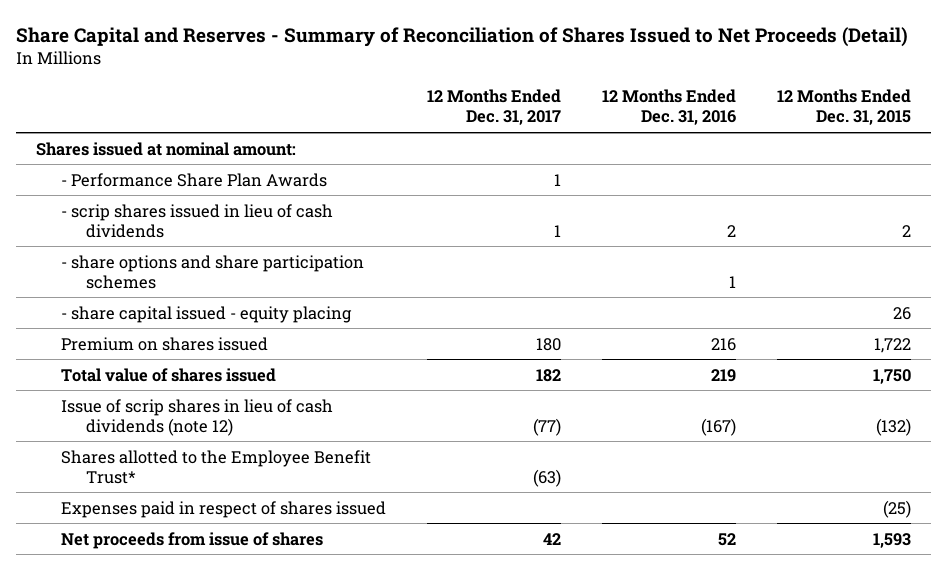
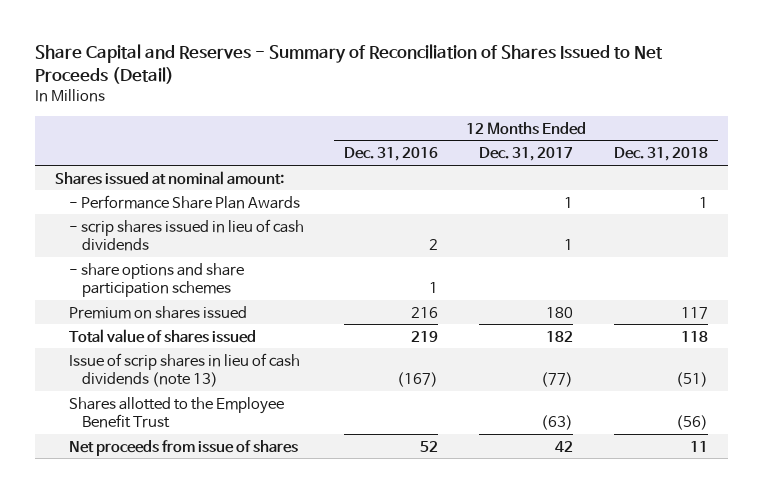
- | 12 Months Ended Dec. 31, 2017 | 12 Months Ended Dec. 31, 2016 | 12 Months Ended Dec. 31, 2015
+ | 12 Months Ended Dec. 31, 2016 | 12 Months Ended Dec. 31, 2017 | 12 Months Ended Dec. 31, 2018
- - share capital issued - equity placing | | | 26
- Issue of scrip shares in lieu of cash dividends (note 12) | (77) | (167) | (132)
- Shares allotted to the Employee Benefit Trust* | (63) | |
- Expenses paid in respect of shares issued | | | (25)
+ Issue of scrip shares in lieu of cash dividends (note 13) | (167) | (77) | (51)
+ Shares allotted to the Employee Benefit Trust | | (63) | (56)

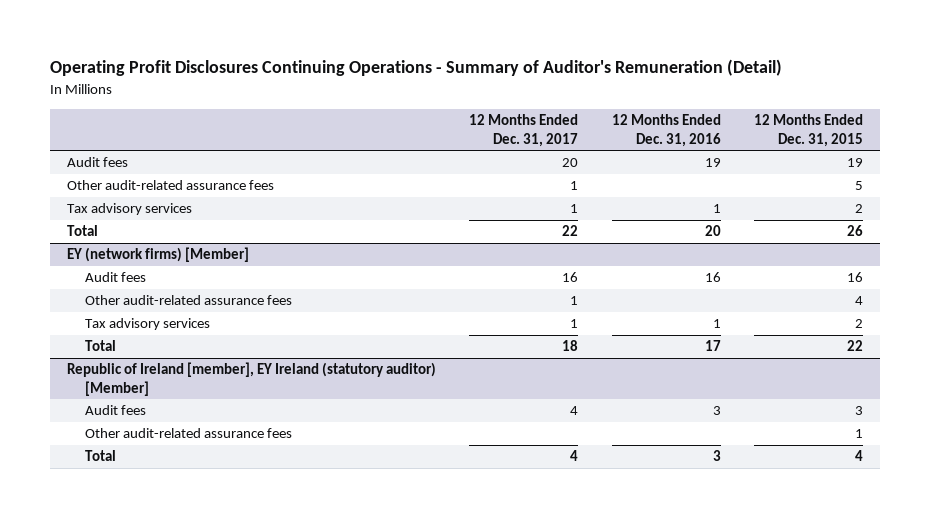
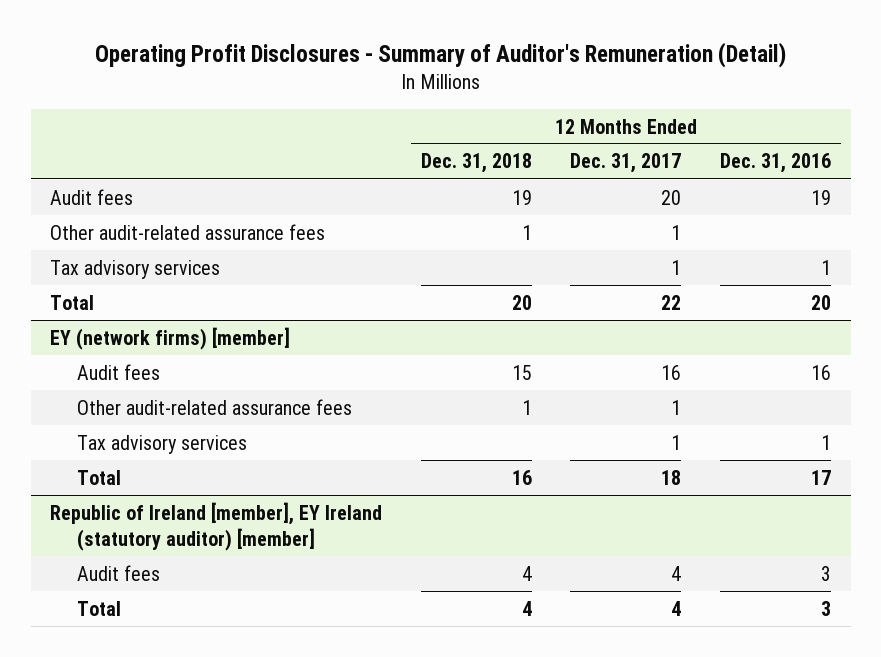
- Operating Profit Disclosures Continuing Operations - Summary of Auditor's Remuneration (Detail)
+ Operating Profit Disclosures - Summary of Auditor's Remuneration (Detail)
- | 12 Months Ended Dec. 31, 2017 | 12 Months Ended Dec. 31, 2016 | 12 Months Ended Dec. 31, 2015
+ | 12 Months Ended Dec. 31, 2018 | 12 Months Ended Dec. 31, 2017 | 12 Months Ended Dec. 31, 2016
- EY (network firms) [Member]
+ EY (network firms) [member]
- Republic of Ireland [member], EY Ireland (statutory auditor) [Member]
+ Republic of Ireland [member], EY Ireland (statutory auditor) [member]
- Other audit-related assurance fees | | | 1

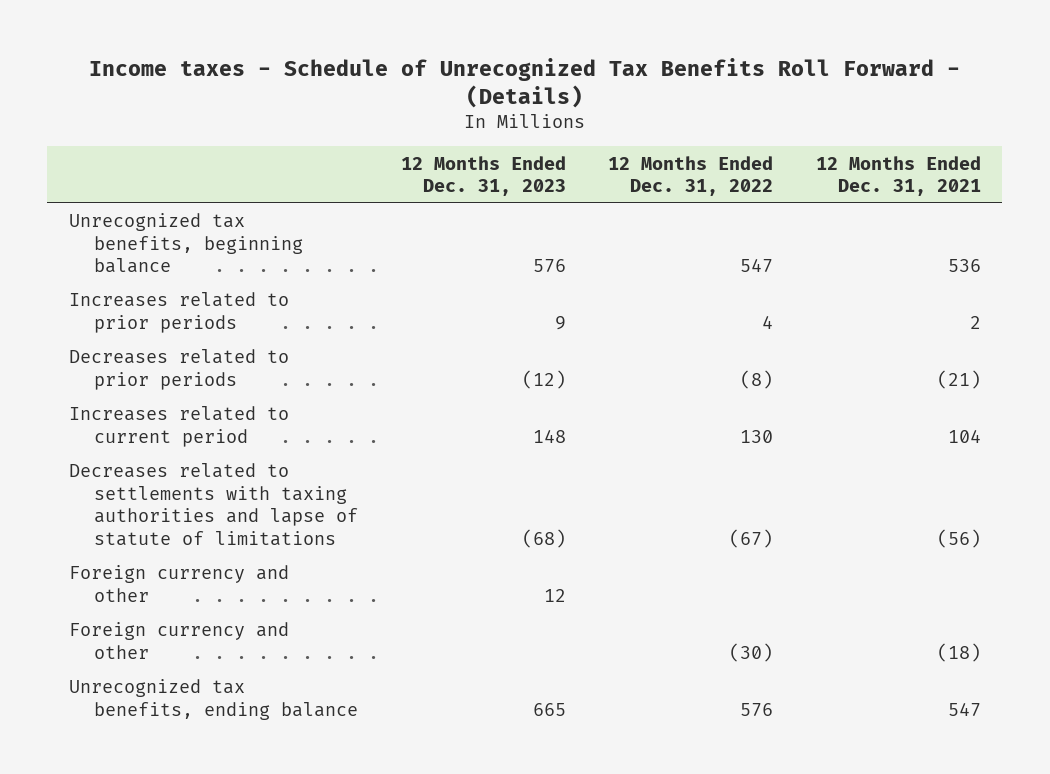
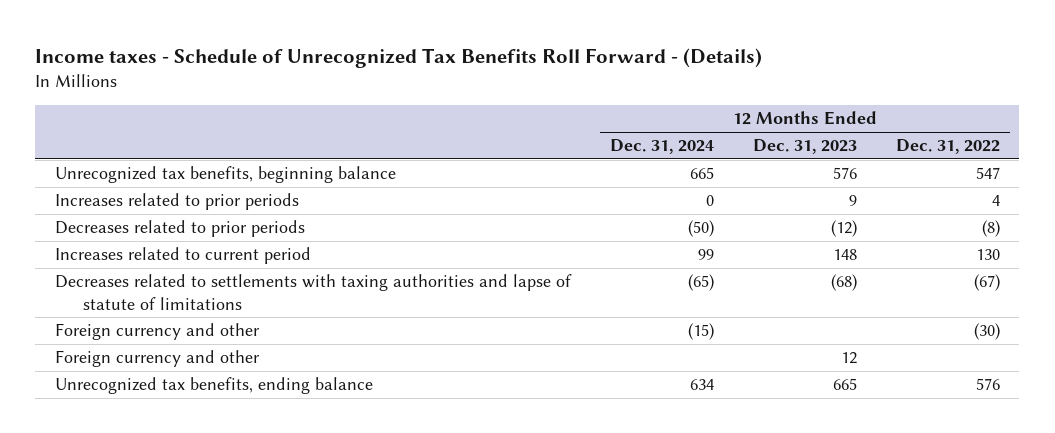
- | 12 Months Ended Dec. 31, 2023 | 12 Months Ended Dec. 31, 2022 | 12 Months Ended Dec. 31, 2021
+ | 12 Months Ended Dec. 31, 2024 | 12 Months Ended Dec. 31, 2023 | 12 Months Ended Dec. 31, 2022
moved down: Foreign currency and other | | 12 |

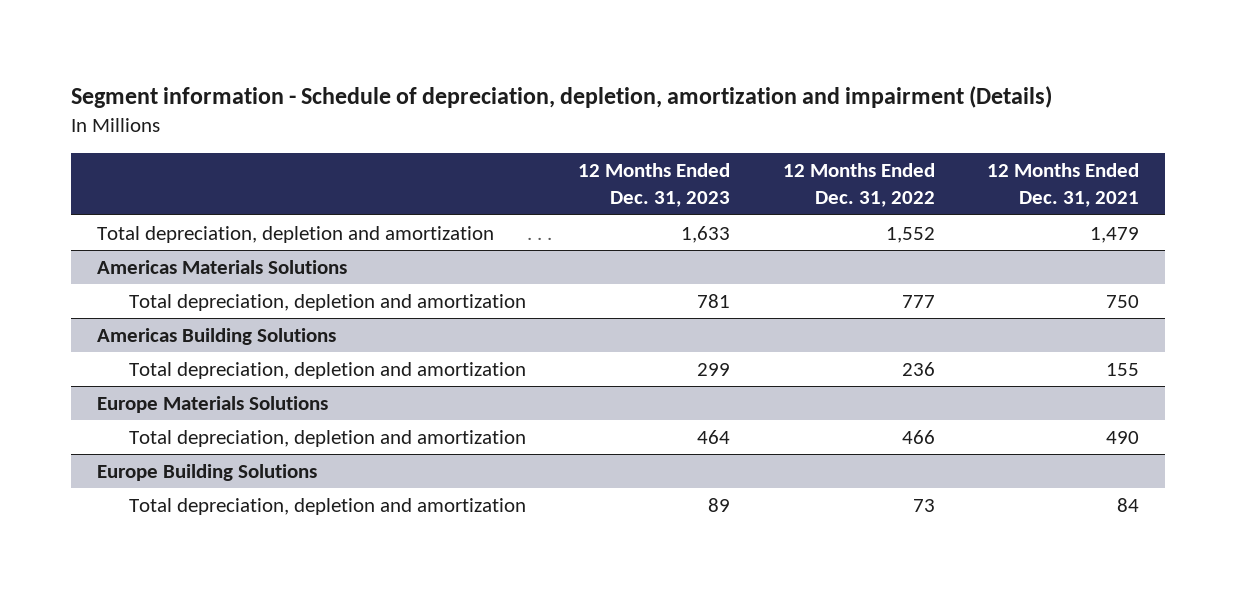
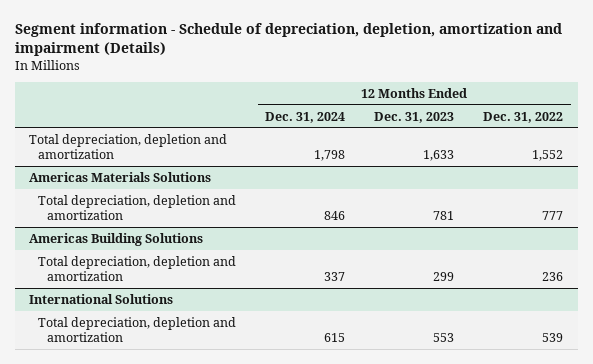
- | 12 Months Ended Dec. 31, 2023 | 12 Months Ended Dec. 31, 2022 | 12 Months Ended Dec. 31, 2021
+ | 12 Months Ended Dec. 31, 2024 | 12 Months Ended Dec. 31, 2023 | 12 Months Ended Dec. 31, 2022
- Europe Materials Solutions
- Total depreciation, depletion and amortization | 464 | 466 | 490
- Europe Building Solutions
- Total depreciation, depletion and amortization | 89 | 73 | 84
+ International Solutions
+ Total depreciation, depletion and amortization | 615 | 553 | 539

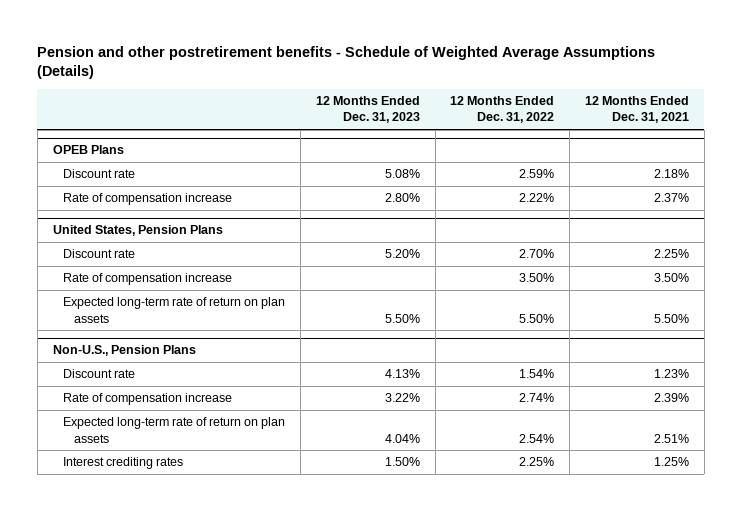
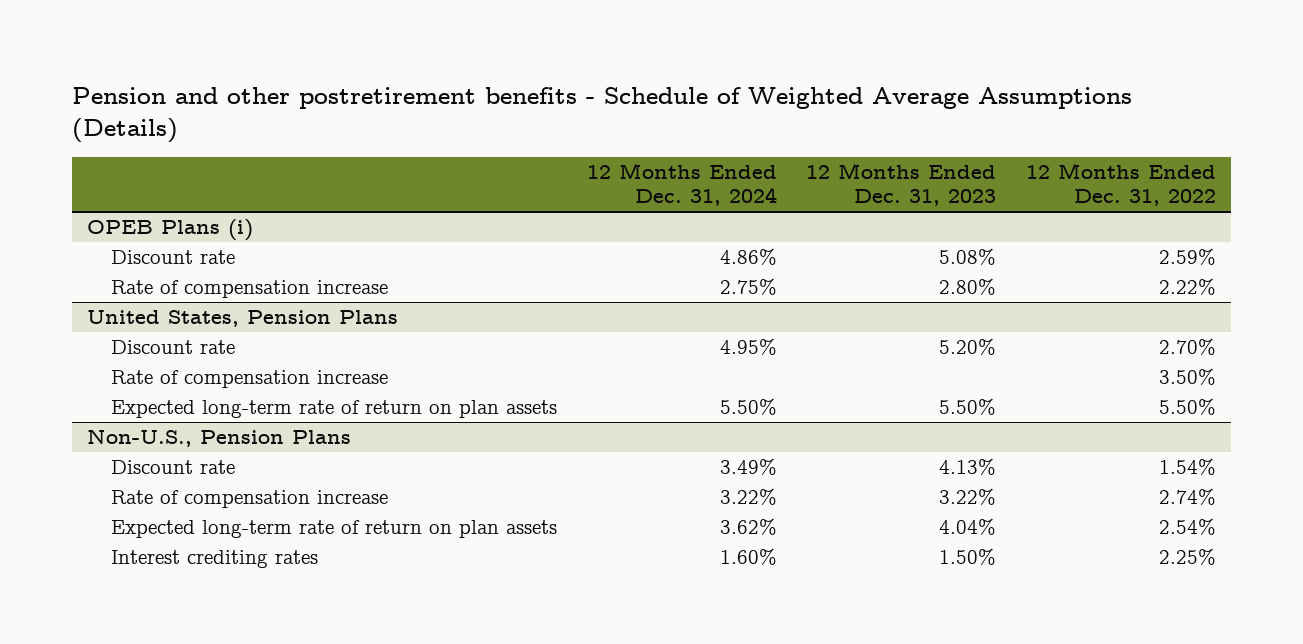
- | 12 Months Ended Dec. 31, 2023 | 12 Months Ended Dec. 31, 2022 | 12 Months Ended Dec. 31, 2021
+ | 12 Months Ended Dec. 31, 2024 | 12 Months Ended Dec. 31, 2023 | 12 Months Ended Dec. 31, 2022
- OPEB Plans
+ OPEB Plans (i)

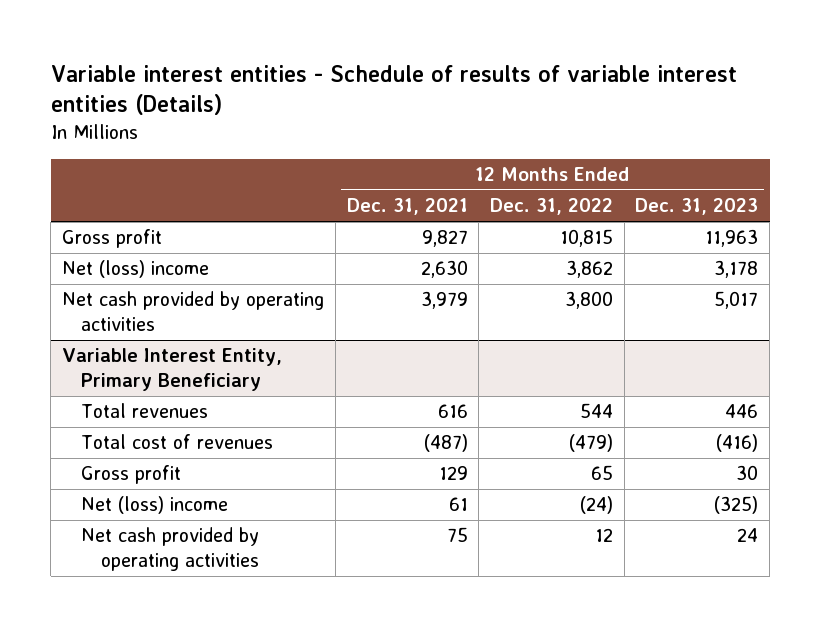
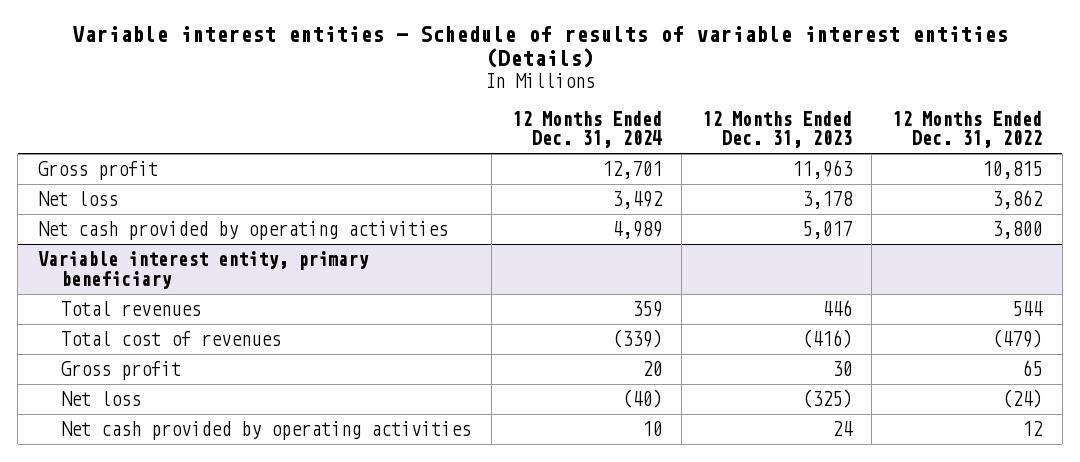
- | 12 Months Ended Dec. 31, 2021 | 12 Months Ended Dec. 31, 2022 | 12 Months Ended Dec. 31, 2023
+ | 12 Months Ended Dec. 31, 2024 | 12 Months Ended Dec. 31, 2023 | 12 Months Ended Dec. 31, 2022
- Net (loss) income | 2,630 | 3,862 | 3,178
+ Net loss | 3,492 | 3,178 | 3,862
- Variable Interest Entity, Primary Beneficiary
+ Variable interest entity, primary beneficiary
- Net (loss) income | 61 | (24) | (325)
+ Net loss | (40) | (325) | (24)

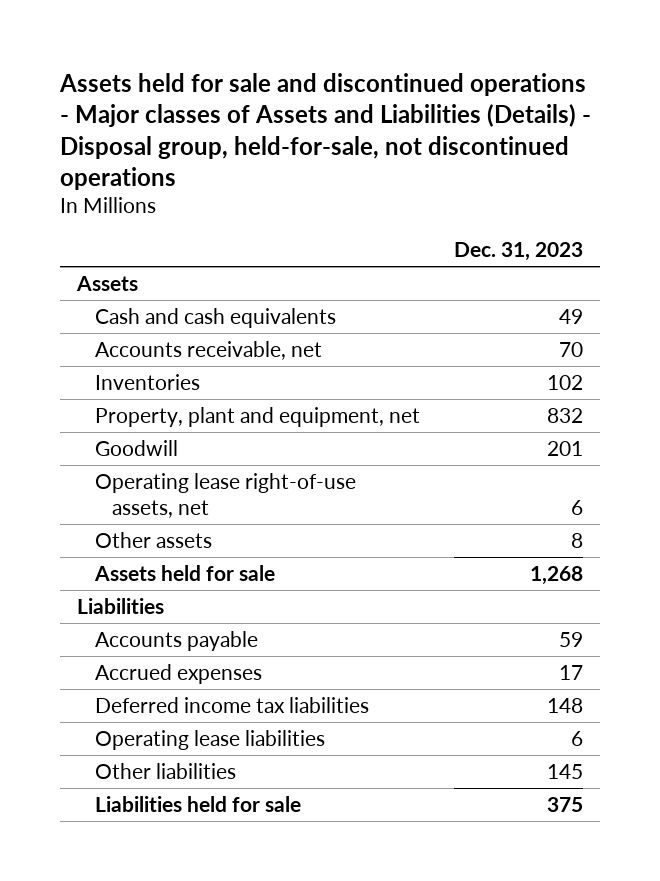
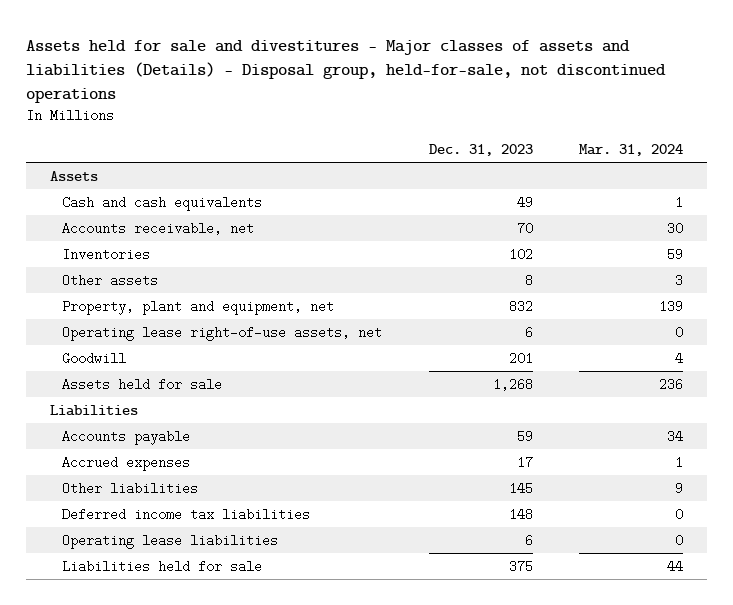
- Assets held for sale and discontinued operations - Major classes of Assets and Liabilities (Details) - Disposal group, held-for-sale, not discontinued operations
+ Assets held for sale and divestitures - Major classes of assets and liabilities (Details) - Disposal group, held-for-sale, not discontinued operations
- | Dec. 31, 2023
+ | Dec. 31, 2023 | Mar. 31, 2024
moved up: Other assets | 8 | 3
moved down: Goodwill | 201 | 4
moved up: Other liabilities | 145 | 9

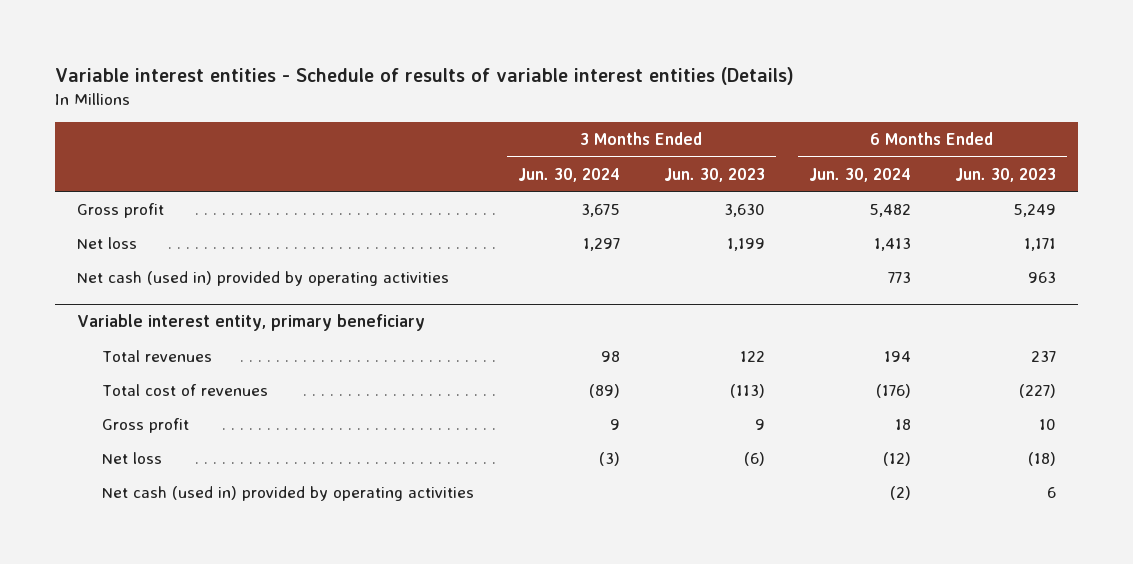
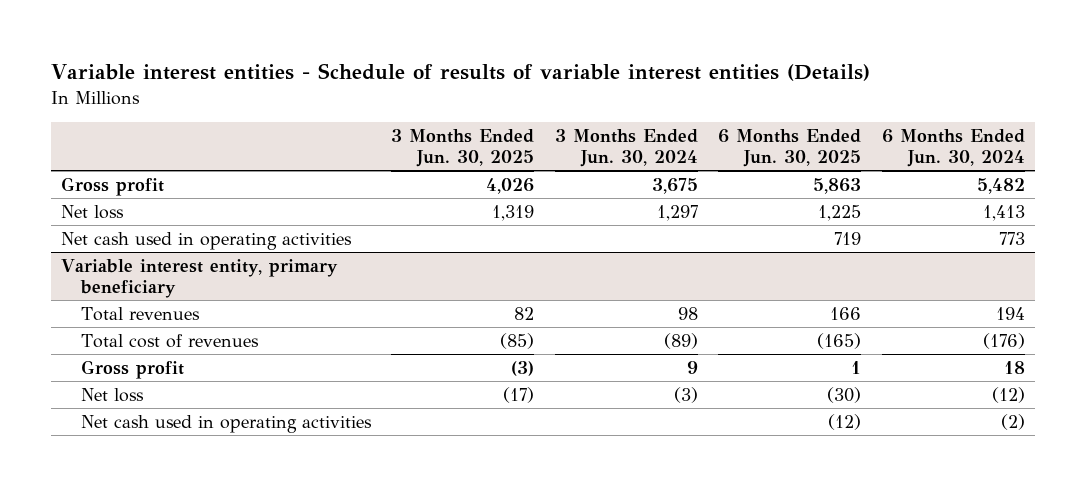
- | 3 Months Ended Jun. 30, 2024 | 3 Months Ended Jun. 30, 2023 | 6 Months Ended Jun. 30, 2024 | 6 Months Ended Jun. 30, 2023
+ | 3 Months Ended Jun. 30, 2025 | 3 Months Ended Jun. 30, 2024 | 6 Months Ended Jun. 30, 2025 | 6 Months Ended Jun. 30, 2024
- Net cash (used in) provided by operating activities | | | 773 | 963
+ Net cash used in operating activities | | | 719 | 773
@ Variable interest entity, primary beneficiary
- Net cash (used in) provided by operating activities | | | (2) | 6
+ Net cash used in operating activities | | | (12) | (2)

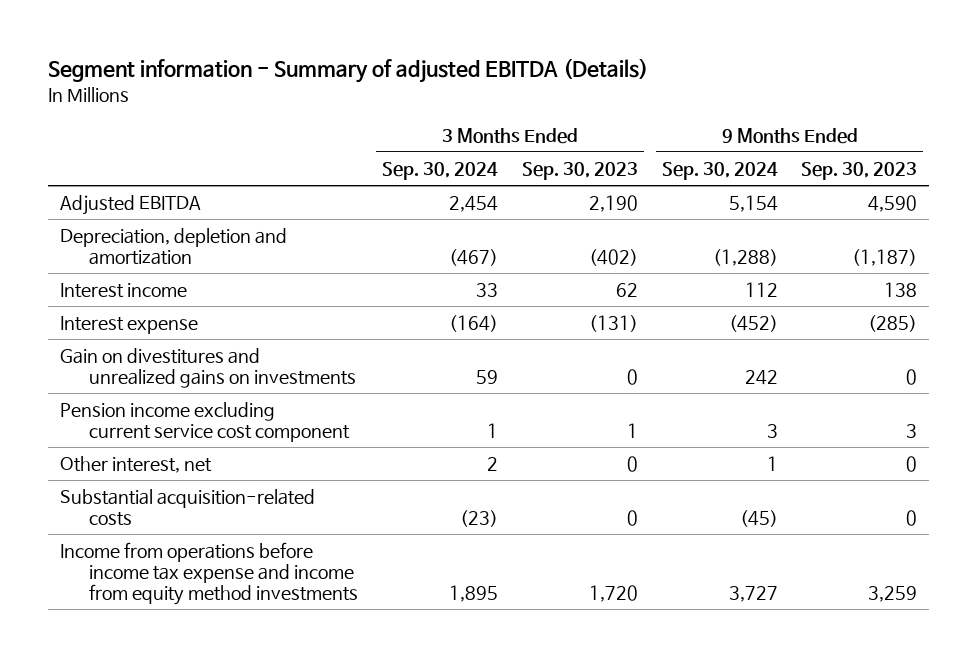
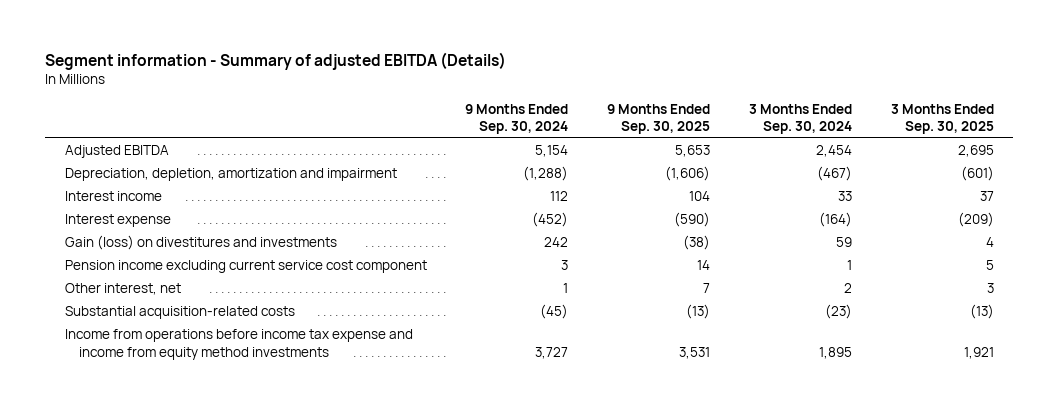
- | 3 Months Ended Sep. 30, 2024 | 3 Months Ended Sep. 30, 2023 | 9 Months Ended Sep. 30, 2024 | 9 Months Ended Sep. 30, 2023
+ | 9 Months Ended Sep. 30, 2024 | 9 Months Ended Sep. 30, 2025 | 3 Months Ended Sep. 30, 2024 | 3 Months Ended Sep. 30, 2025
- Depreciation, depletion and amortization | (467) | (402) | (1,288) | (1,187)
+ Depreciation, depletion, amortization and impairment | (1,288) | (1,606) | (467) | (601)
- Gain on divestitures and unrealized gains on investments | 59 | 0 | 242 | 0
+ Gain (loss) on divestitures and investments | 242 | (38) | 59 | 4

